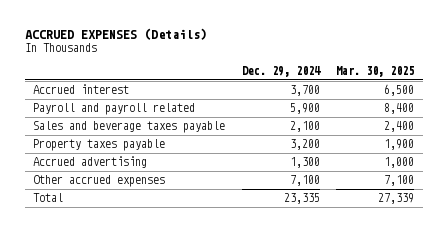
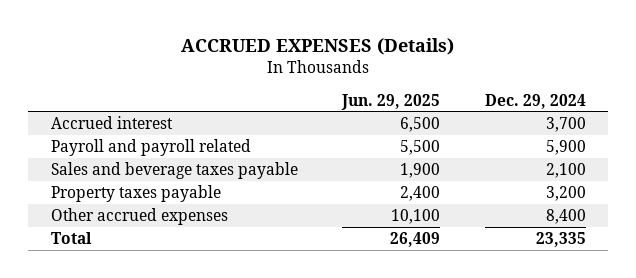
- | Dec. 29, 2024 | Mar. 30, 2025
+ | Jun. 29, 2025 | Dec. 29, 2024
- Accrued advertising | 1,300 | 1,000
- Other accrued expenses | 7,100 | 7,100
+ Other accrued expenses | 10,100 | 8,400

